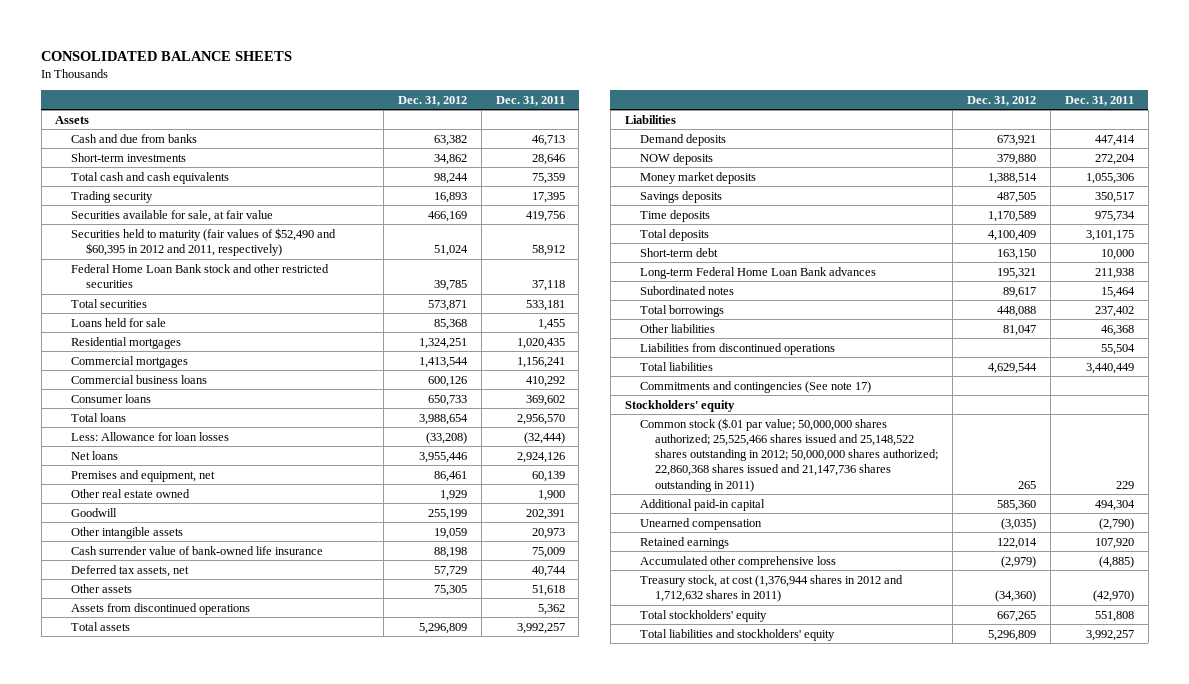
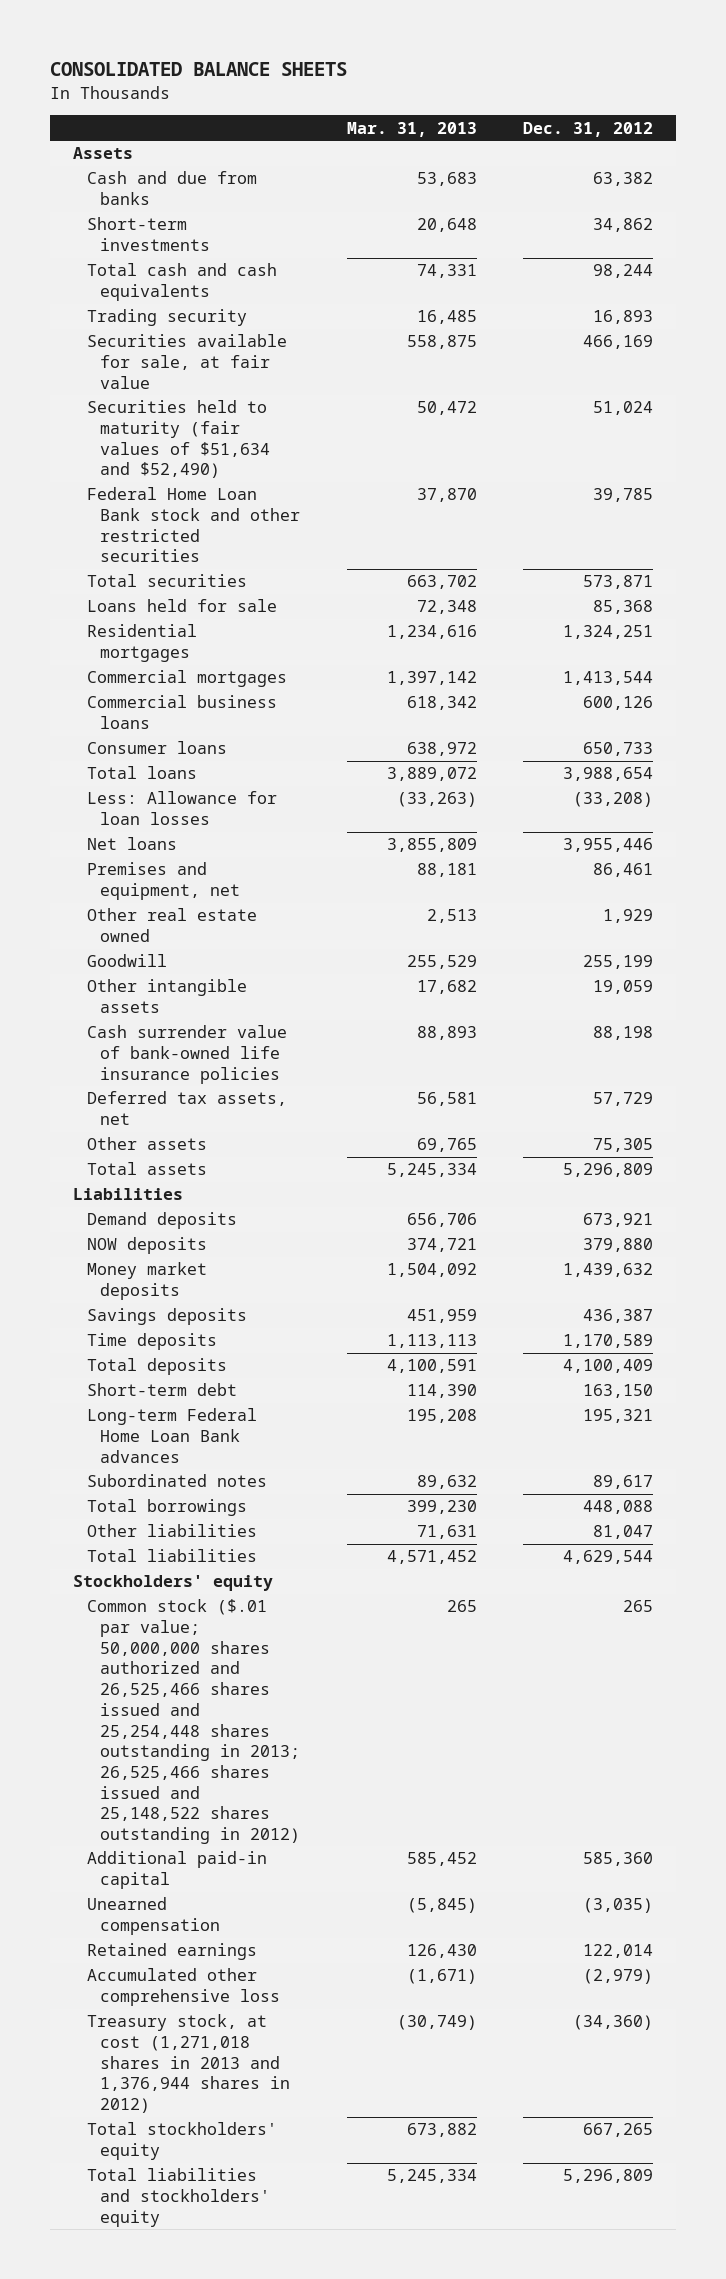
- | Dec. 31, 2012 | Dec. 31, 2011
+ | Mar. 31, 2013 | Dec. 31, 2012
- Securities held to maturity (fair values of $52,490 and $60,395 in 2012 and 2011, respectively) | 51,024 | 58,912
+ Securities held to maturity (fair values of $51,634 and $52,490) | 50,472 | 51,024
- Cash surrender value of bank-owned life insurance | 88,198 | 75,009
+ Cash surrender value of bank-owned life insurance policies | 88,893 | 88,198
- Assets from discontinued operations | | 5,362
- Money market deposits | 1,388,514 | 1,055,306
- Savings deposits | 487,505 | 350,517
+ Money market deposits | 1,504,092 | 1,439,632
+ Savings deposits | 451,959 | 436,387
- Liabilities from discontinued operations | | 55,504
- Commitments and contingencies (See note 17)
- Common stock ($.01 par value; 50,000,000 shares authorized; 25,525,466 shares issued and 25,148,522 shares outstanding in 2012; 50,000,000 shares authorized; 22,860,368 shares issued and 21,147,736 shares outstanding in 2011) | 265 | 229
+ Common stock ($.01 par value; 50,000,000 shares authorized and 26,525,466 shares issued and 25,254,448 shares outstanding in 2013; 26,525,466 shares issued and 25,148,522 shares outstanding in 2012) | 265 | 265
- Treasury stock, at cost (1,376,944 shares in 2012 and 1,712,632 shares in 2011) | (34,360) | (42,970)
+ Treasury stock, at cost (1,271,018 shares in 2013 and 1,376,944 shares in 2012) | (30,749) | (34,360)

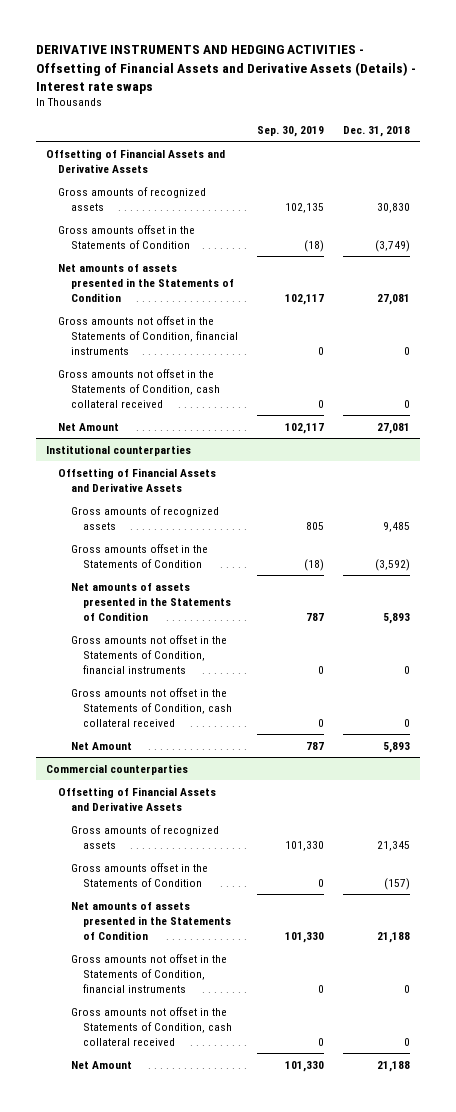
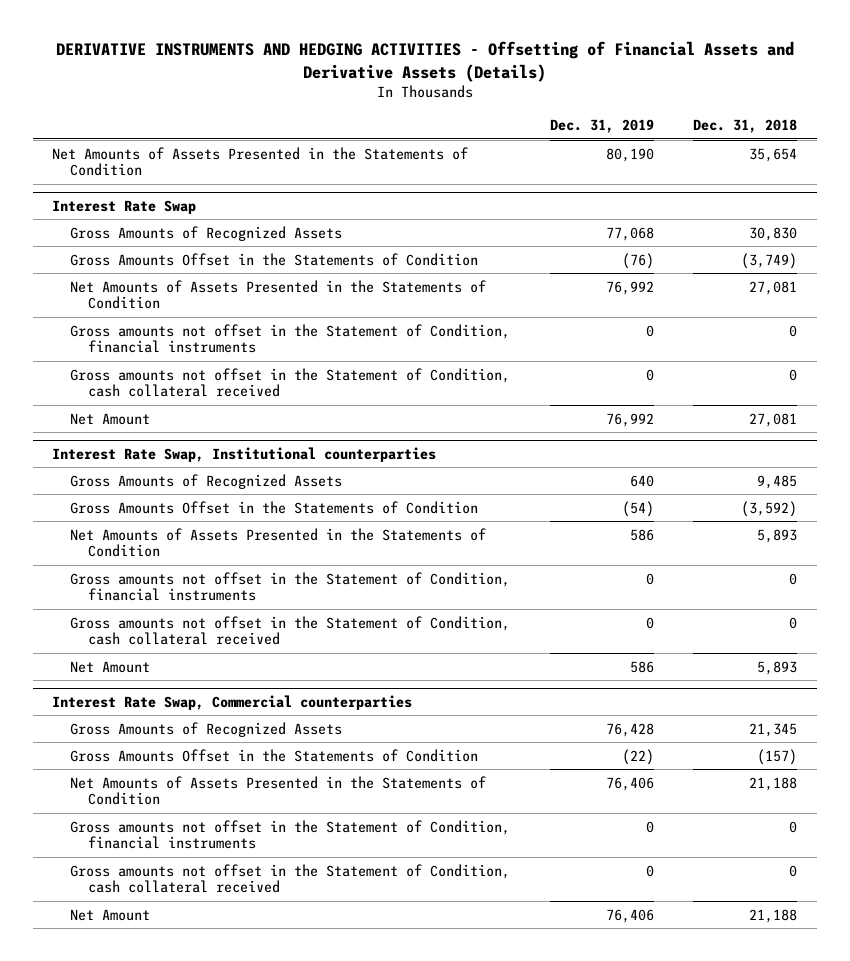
- DERIVATIVE INSTRUMENTS AND HEDGING ACTIVITIES - Offsetting of Financial Assets and Derivative Assets (Details) - Interest rate swaps
+ DERIVATIVE INSTRUMENTS AND HEDGING ACTIVITIES - Offsetting of Financial Assets and Derivative Assets (Details)
- | Sep. 30, 2019 | Dec. 31, 2018
+ | Dec. 31, 2019 | Dec. 31, 2018
- Offsetting of Financial Assets and Derivative Assets
- Gross amounts of recognized assets | 102,135 | 30,830
- Gross amounts offset in the Statements of Condition | (18) | (3,749)
- Net amounts of assets presented in the Statements of Condition | 102,117 | 27,081
- Gross amounts not offset in the Statements of Condition, financial instruments | 0 | 0
- Gross amounts not offset in the Statements of Condition, cash collateral received | 0 | 0
+ Net Amounts of Assets Presented in the Statements of Condition | 80,190 | 35,654
+ Interest Rate Swap
+ Gross Amounts of Recognized Assets | 77,068 | 30,830
+ Gross Amounts Offset in the Statements of Condition | (76) | (3,749)
+ Net Amounts of Assets Presented in the Statements of Condition | 76,992 | 27,081
+ Gross amounts not offset in the Statement of Condition, financial instruments | 0 | 0
+ Gross amounts not offset in the Statement of Condition, cash collateral received | 0 | 0
- Institutional counterparties
- Offsetting of Financial Assets and Derivative Assets
- Gross amounts of recognized assets | 805 | 9,485
- Gross amounts offset in the Statements of Condition | (18) | (3,592)
- Net amounts of assets presented in the Statements of Condition | 787 | 5,893
- Gross amounts not offset in the Statements of Condition, financial instruments | 0 | 0
- Gross amounts not offset in the Statements of Condition, cash collateral received | 0 | 0
+ Interest Rate Swap, Institutional counterparties
+ Gross Amounts of Recognized Assets | 640 | 9,485
+ Gross Amounts Offset in the Statements of Condition | (54) | (3,592)
+ Net Amounts of Assets Presented in the Statements of Condition | 586 | 5,893
+ Gross amounts not offset in the Statement of Condition, financial instruments | 0 | 0
+ Gross amounts not offset in the Statement of Condition, cash collateral received | 0 | 0
- Commercial counterparties
- Offsetting of Financial Assets and Derivative Assets
- Gross amounts of recognized assets | 101,330 | 21,345
- Gross amounts offset in the Statements of Condition | 0 | (157)
- Net amounts of assets presented in the Statements of Condition | 101,330 | 21,188
- Gross amounts not offset in the Statements of Condition, financial instruments | 0 | 0
- Gross amounts not offset in the Statements of Condition, cash collateral received | 0 | 0
+ Interest Rate Swap, Commercial counterparties
+ Gross Amounts of Recognized Assets | 76,428 | 21,345
+ Gross Amounts Offset in the Statements of Condition | (22) | (157)
+ Net Amounts of Assets Presented in the Statements of Condition | 76,406 | 21,188
+ Gross amounts not offset in the Statement of Condition, financial instruments | 0 | 0
+ Gross amounts not offset in the Statement of Condition, cash collateral received | 0 | 0

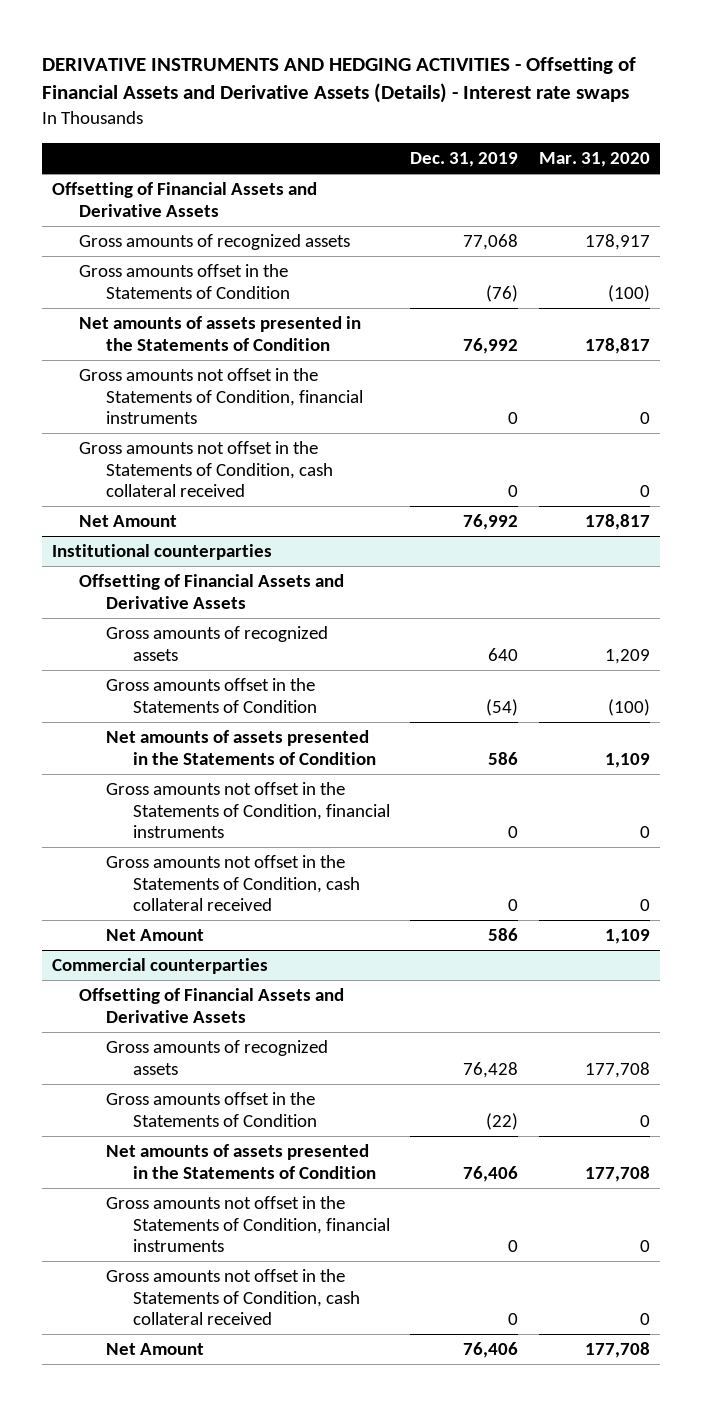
- DERIVATIVE INSTRUMENTS AND HEDGING ACTIVITIES - Offsetting of Financial Assets and Derivative Assets (Details)
+ DERIVATIVE INSTRUMENTS AND HEDGING ACTIVITIES - Offsetting of Financial Assets and Derivative Assets (Details) - Interest rate swaps
- | Dec. 31, 2019 | Dec. 31, 2018
+ | Dec. 31, 2019 | Mar. 31, 2020
- Net Amounts of Assets Presented in the Statements of Condition | 80,190 | 35,654
- Interest Rate Swap
- Gross Amounts of Recognized Assets | 77,068 | 30,830
- Gross Amounts Offset in the Statements of Condition | (76) | (3,749)
- Net Amounts of Assets Presented in the Statements of Condition | 76,992 | 27,081
- Gross amounts not offset in the Statement of Condition, financial instruments | 0 | 0
- Gross amounts not offset in the Statement of Condition, cash collateral received | 0 | 0
+ Offsetting of Financial Assets and Derivative Assets
+ Gross amounts of recognized assets | 77,068 | 178,917
+ Gross amounts offset in the Statements of Condition | (76) | (100)
+ Net amounts of assets presented in the Statements of Condition | 76,992 | 178,817
+ Gross amounts not offset in the Statements of Condition, financial instruments | 0 | 0
+ Gross amounts not offset in the Statements of Condition, cash collateral received | 0 | 0
- Interest Rate Swap, Institutional counterparties
- Gross Amounts of Recognized Assets | 640 | 9,485
- Gross Amounts Offset in the Statements of Condition | (54) | (3,592)
- Net Amounts of Assets Presented in the Statements of Condition | 586 | 5,893
- Gross amounts not offset in the Statement of Condition, financial instruments | 0 | 0
- Gross amounts not offset in the Statement of Condition, cash collateral received | 0 | 0
+ Institutional counterparties
+ Offsetting of Financial Assets and Derivative Assets
+ Gross amounts of recognized assets | 640 | 1,209
+ Gross amounts offset in the Statements of Condition | (54) | (100)
+ Net amounts of assets presented in the Statements of Condition | 586 | 1,109
+ Gross amounts not offset in the Statements of Condition, financial instruments | 0 | 0
+ Gross amounts not offset in the Statements of Condition, cash collateral received | 0 | 0
- Interest Rate Swap, Commercial counterparties
- Gross Amounts of Recognized Assets | 76,428 | 21,345
- Gross Amounts Offset in the Statements of Condition | (22) | (157)
- Net Amounts of Assets Presented in the Statements of Condition | 76,406 | 21,188
- Gross amounts not offset in the Statement of Condition, financial instruments | 0 | 0
- Gross amounts not offset in the Statement of Condition, cash collateral received | 0 | 0
+ Commercial counterparties
+ Offsetting of Financial Assets and Derivative Assets
+ Gross amounts of recognized assets | 76,428 | 177,708
+ Gross amounts offset in the Statements of Condition | (22) | 0
+ Net amounts of assets presented in the Statements of Condition | 76,406 | 177,708
+ Gross amounts not offset in the Statements of Condition, financial instruments | 0 | 0
+ Gross amounts not offset in the Statements of Condition, cash collateral received | 0 | 0

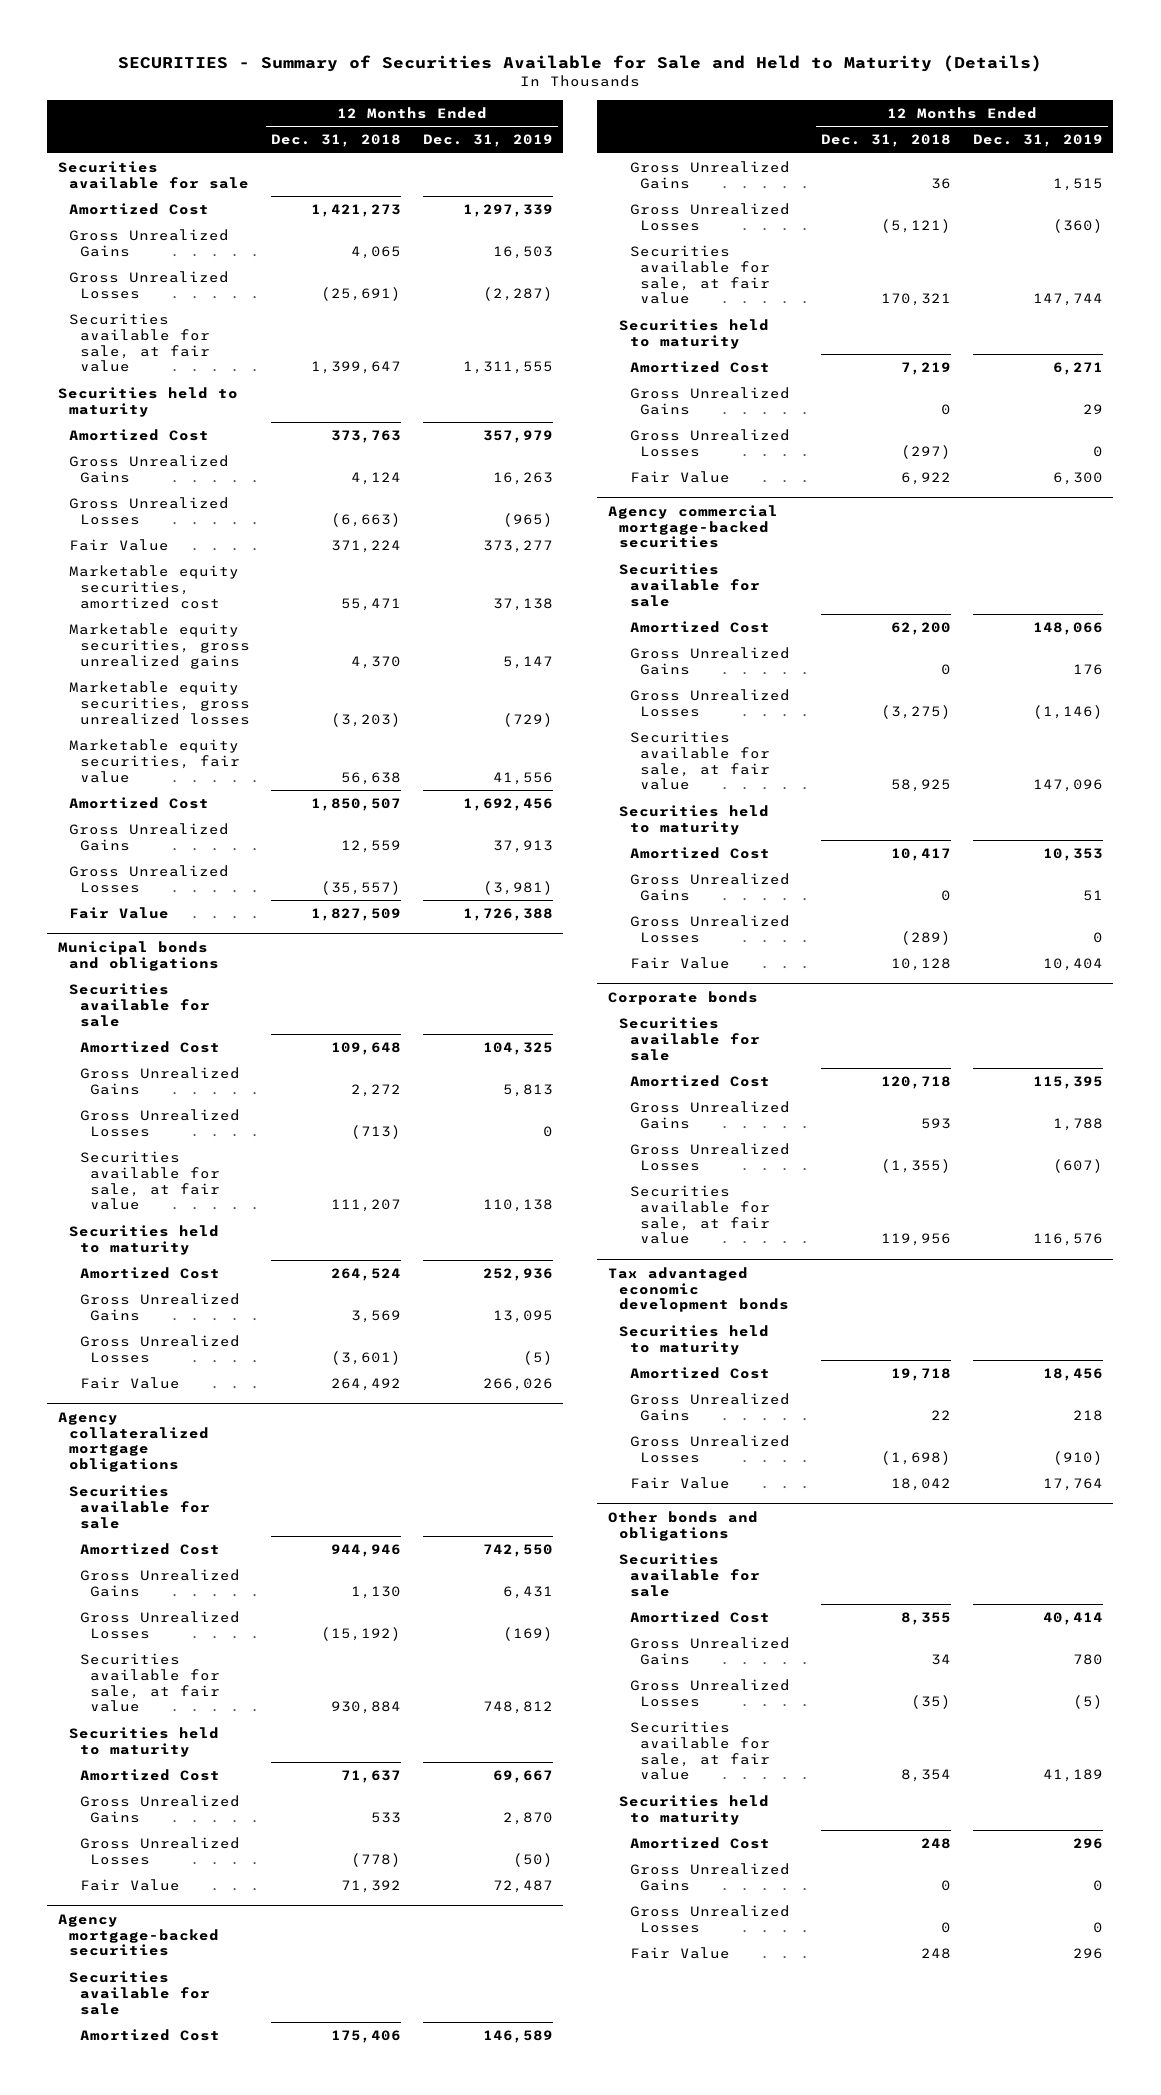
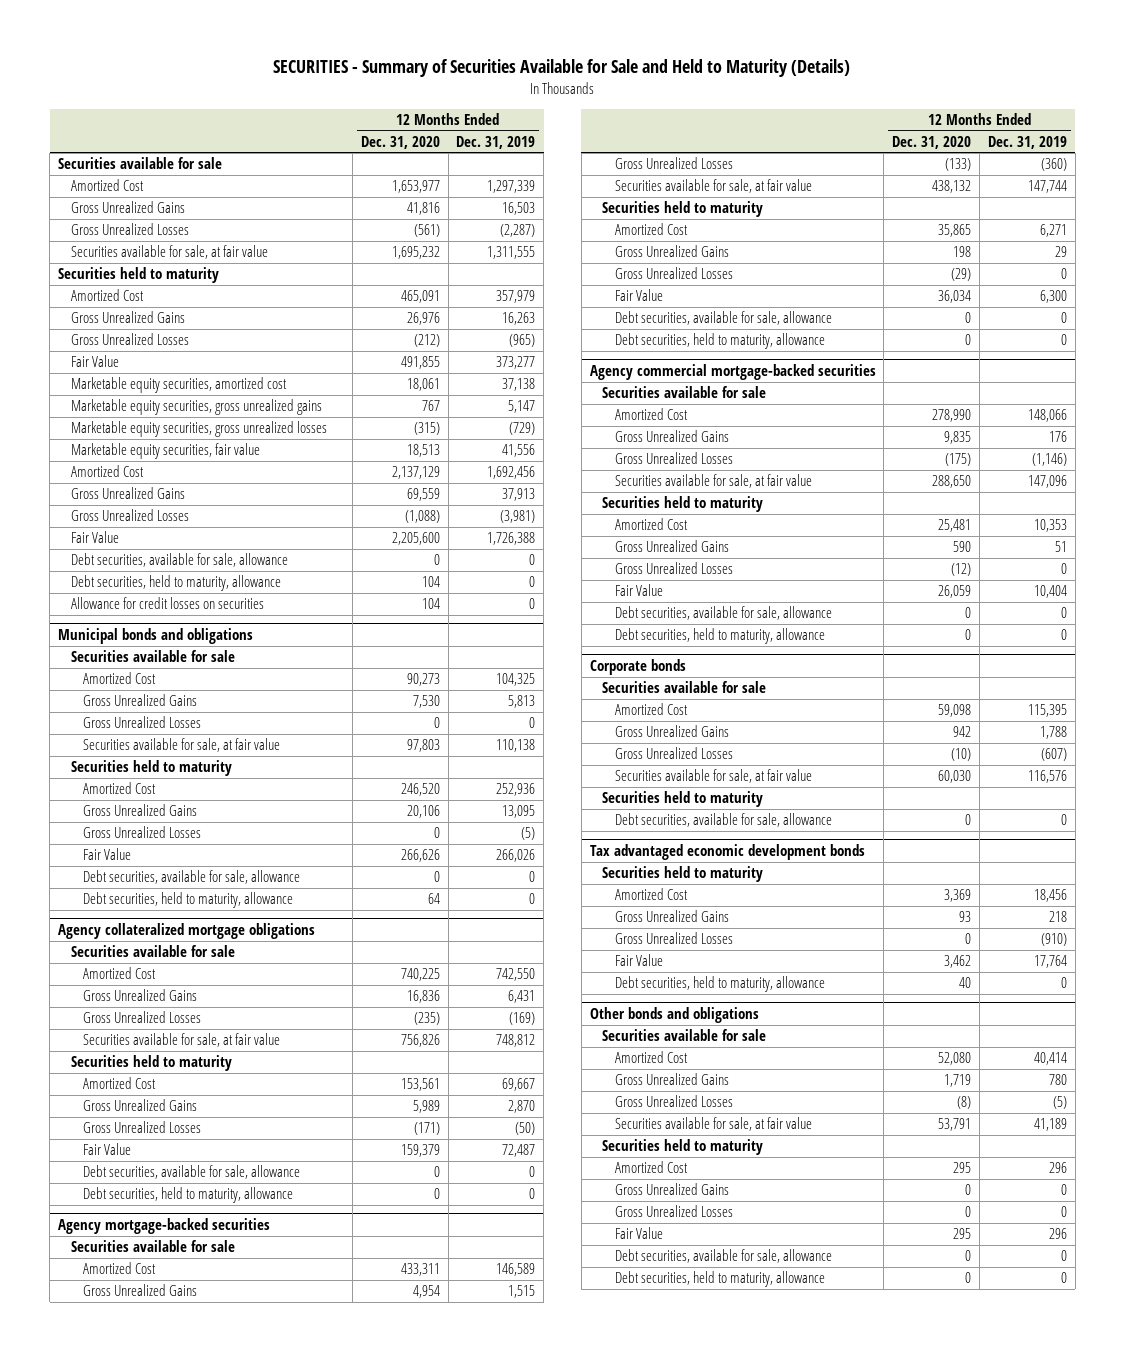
- | 12 Months Ended Dec. 31, 2018 | 12 Months Ended Dec. 31, 2019
+ | 12 Months Ended Dec. 31, 2020 | 12 Months Ended Dec. 31, 2019
+ Debt securities, available for sale, allowance | 0 | 0
+ Debt securities, held to maturity, allowance | 104 | 0
+ Allowance for credit losses on securities | 104 | 0
@ Municipal bonds and obligations
+ Debt securities, available for sale, allowance | 0 | 0
+ Debt securities, held to maturity, allowance | 64 | 0
@ Agency collateralized mortgage obligations
+ Debt securities, available for sale, allowance | 0 | 0
+ Debt securities, held to maturity, allowance | 0 | 0
@ Agency mortgage-backed securities
+ Debt securities, available for sale, allowance | 0 | 0
+ Debt securities, held to maturity, allowance | 0 | 0
@ Agency commercial mortgage-backed securities
+ Debt securities, available for sale, allowance | 0 | 0
+ Debt securities, held to maturity, allowance | 0 | 0
@ Corporate bonds
+ Securities held to maturity
+ Debt securities, available for sale, allowance | 0 | 0
@ Tax advantaged economic development bonds
+ Debt securities, held to maturity, allowance | 40 | 0
@ Other bonds and obligations
+ Debt securities, available for sale, allowance | 0 | 0
+ Debt securities, held to maturity, allowance | 0 | 0

